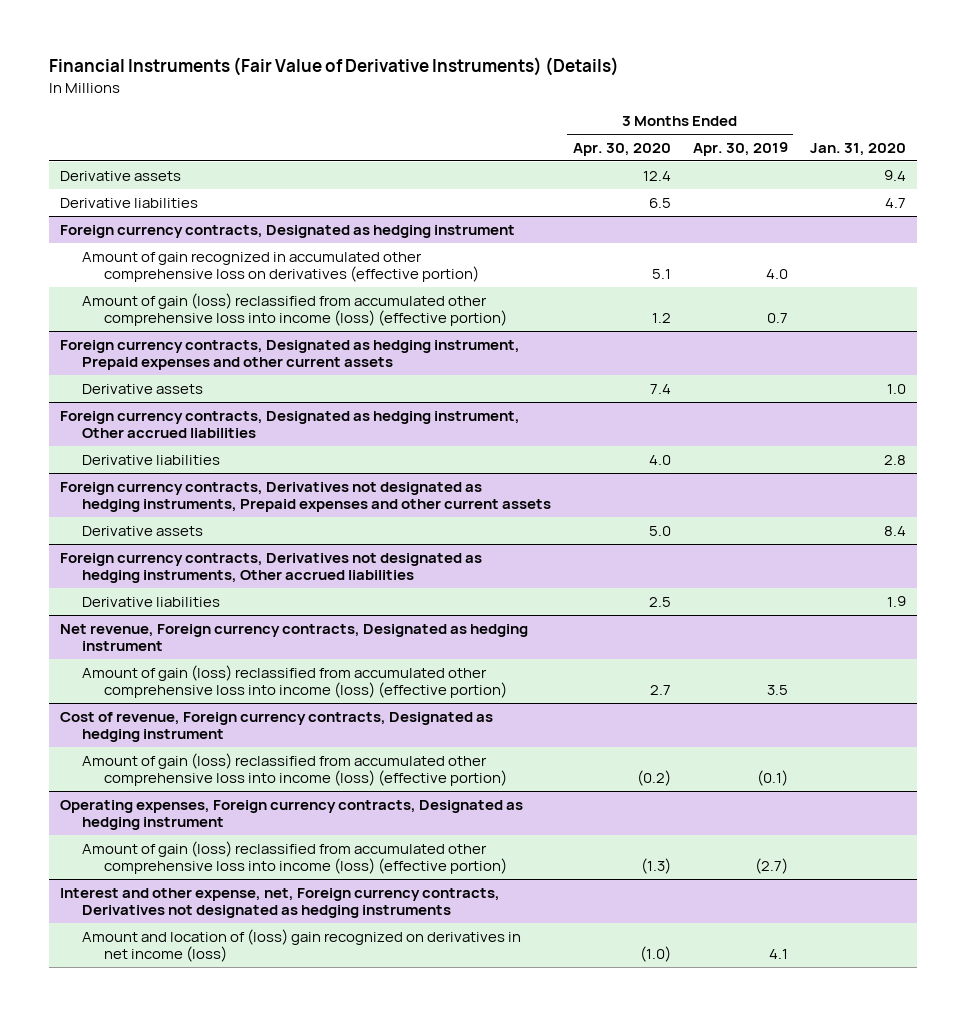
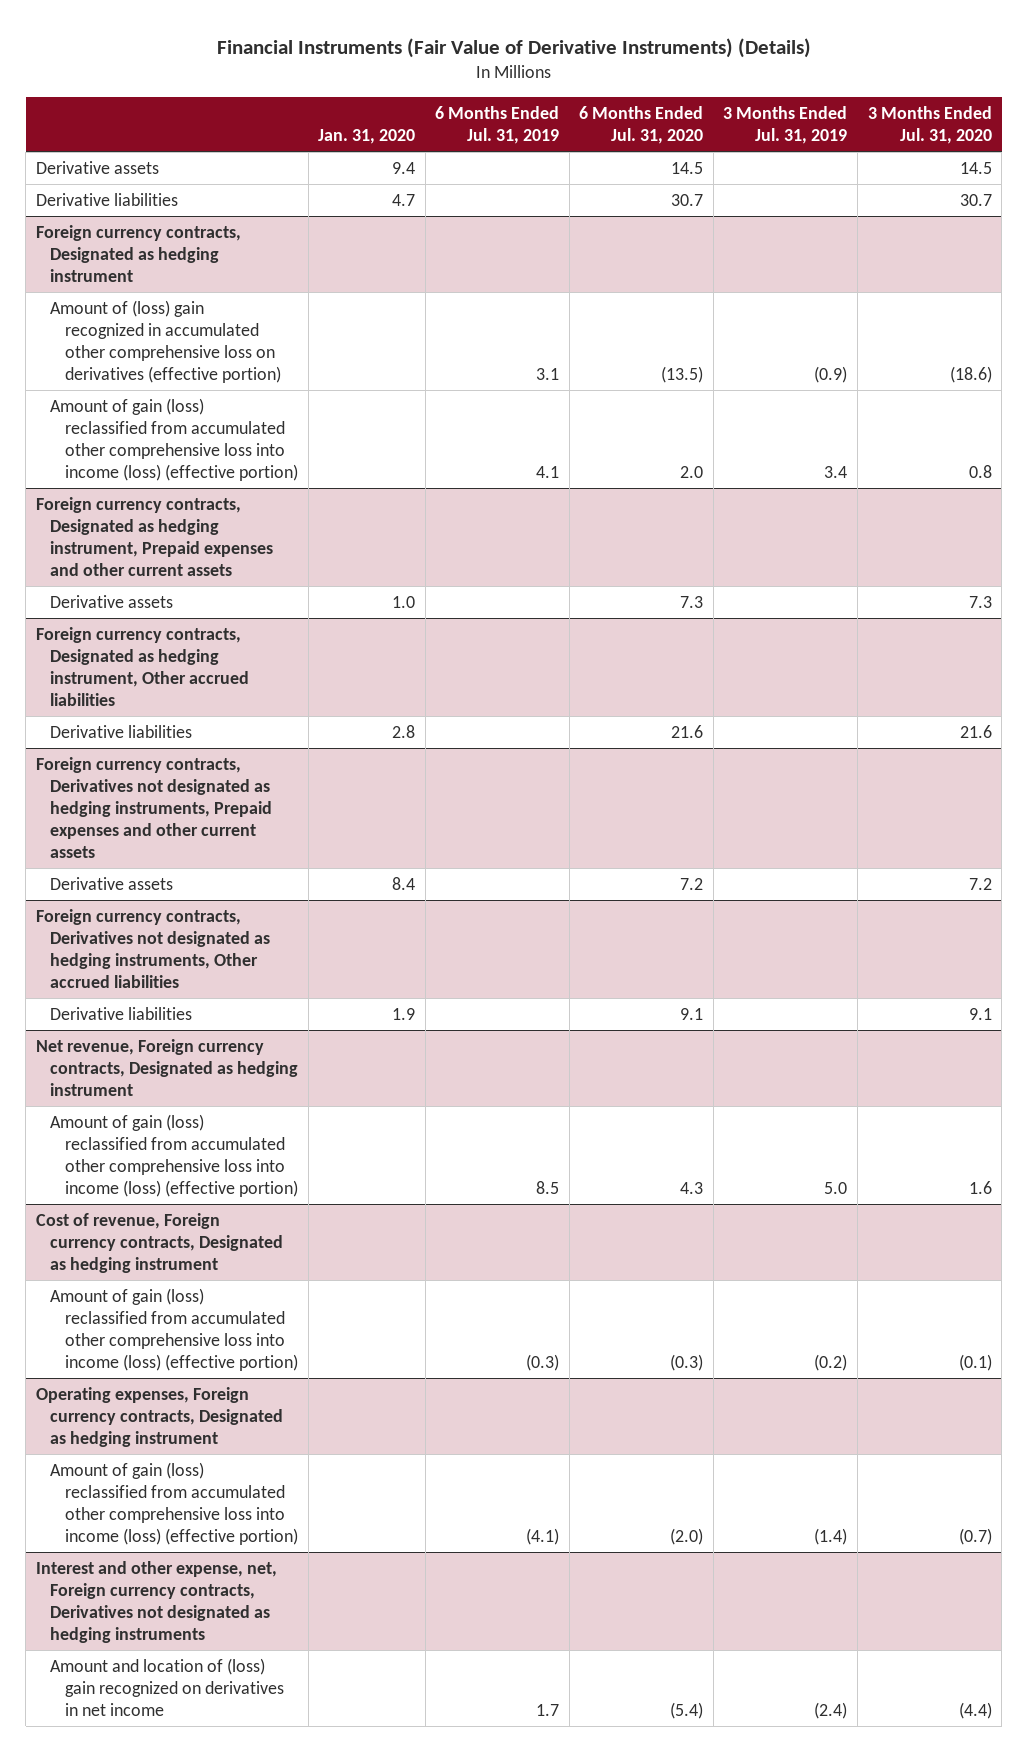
- | 3 Months Ended Apr. 30, 2020 | 3 Months Ended Apr. 30, 2019 | Jan. 31, 2020
+ | Jan. 31, 2020 | 6 Months Ended Jul. 31, 2019 | 6 Months Ended Jul. 31, 2020 | 3 Months Ended Jul. 31, 2019 | 3 Months Ended Jul. 31, 2020
@ Foreign currency contracts, Designated as hedging instrument
- Amount of gain recognized in accumulated other comprehensive loss on derivatives (effective portion) | 5.1 | 4.0 |
+ Amount of (loss) gain recognized in accumulated other comprehensive loss on derivatives (effective portion) | | 3.1 | (13.5) | (0.9) | (18.6)
@ Interest and other expense, net, Foreign currency contracts, Derivatives not designated as hedging instruments
- Amount and location of (loss) gain recognized on derivatives in net income (loss) | (1.0) | 4.1 |
+ Amount and location of (loss) gain recognized on derivatives in net income | | 1.7 | (5.4) | (2.4) | (4.4)

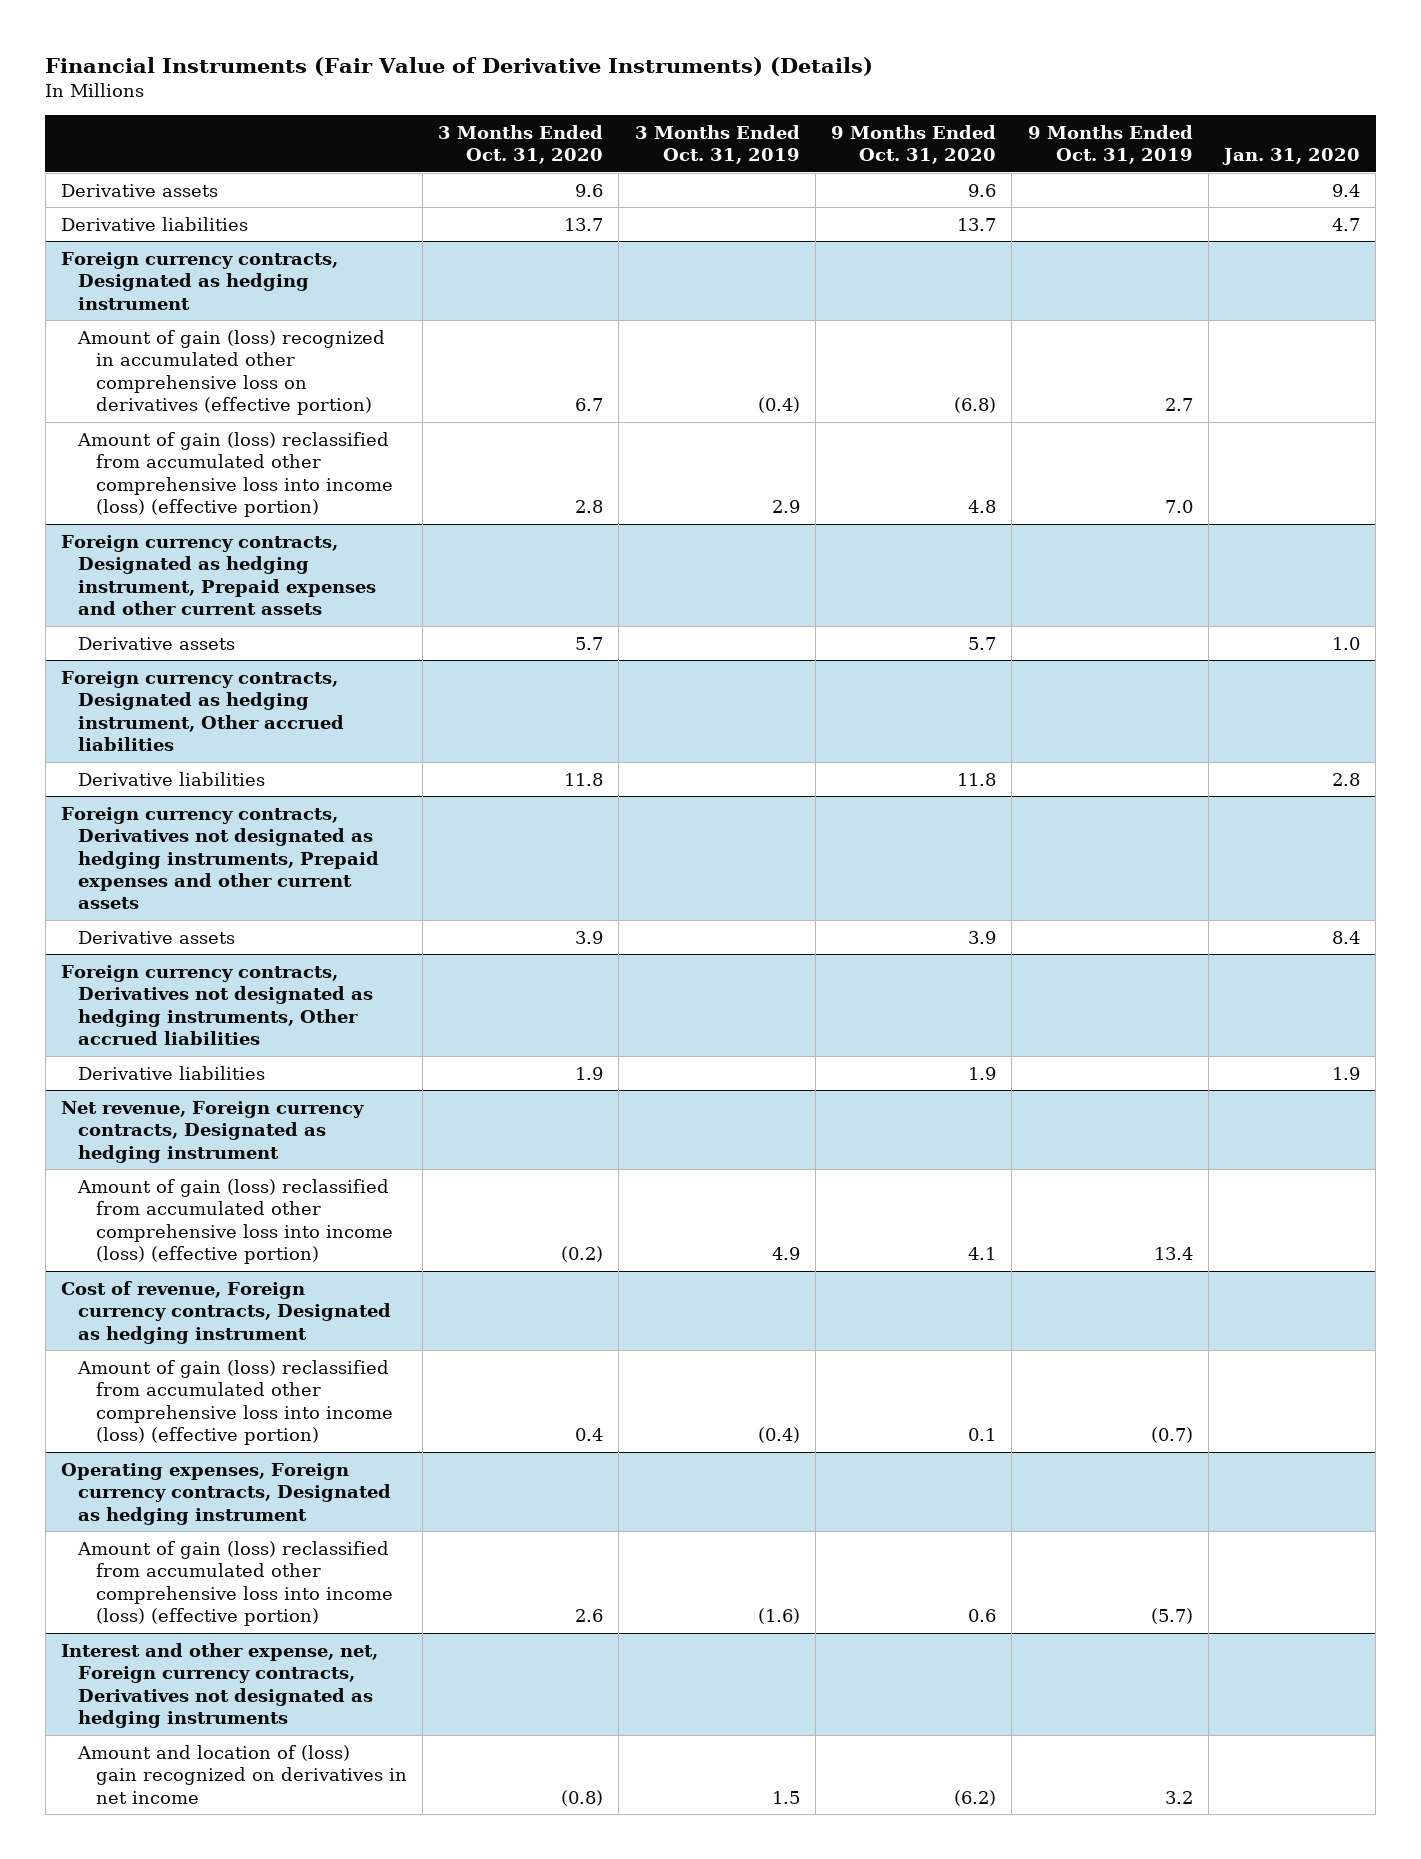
- | Jan. 31, 2020 | 6 Months Ended Jul. 31, 2019 | 6 Months Ended Jul. 31, 2020 | 3 Months Ended Jul. 31, 2019 | 3 Months Ended Jul. 31, 2020
+ | 3 Months Ended Oct. 31, 2020 | 3 Months Ended Oct. 31, 2019 | 9 Months Ended Oct. 31, 2020 | 9 Months Ended Oct. 31, 2019 | Jan. 31, 2020
@ Foreign currency contracts, Designated as hedging instrument
- Amount of (loss) gain recognized in accumulated other comprehensive loss on derivatives (effective portion) | | 3.1 | (13.5) | (0.9) | (18.6)
+ Amount of gain (loss) recognized in accumulated other comprehensive loss on derivatives (effective portion) | 6.7 | (0.4) | (6.8) | 2.7 |

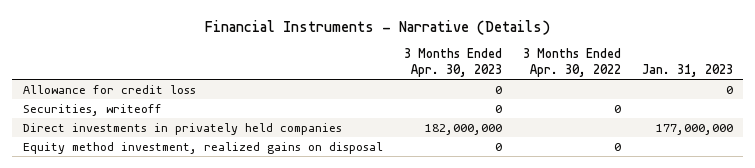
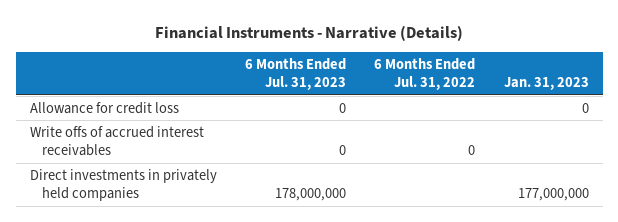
- | 3 Months Ended Apr. 30, 2023 | 3 Months Ended Apr. 30, 2022 | Jan. 31, 2023
+ | 6 Months Ended Jul. 31, 2023 | 6 Months Ended Jul. 31, 2022 | Jan. 31, 2023
- Securities, writeoff | 0 | 0 |
+ Write offs of accrued interest receivables | 0 | 0 |
- Equity method investment, realized gains on disposal | 0 | 0 |

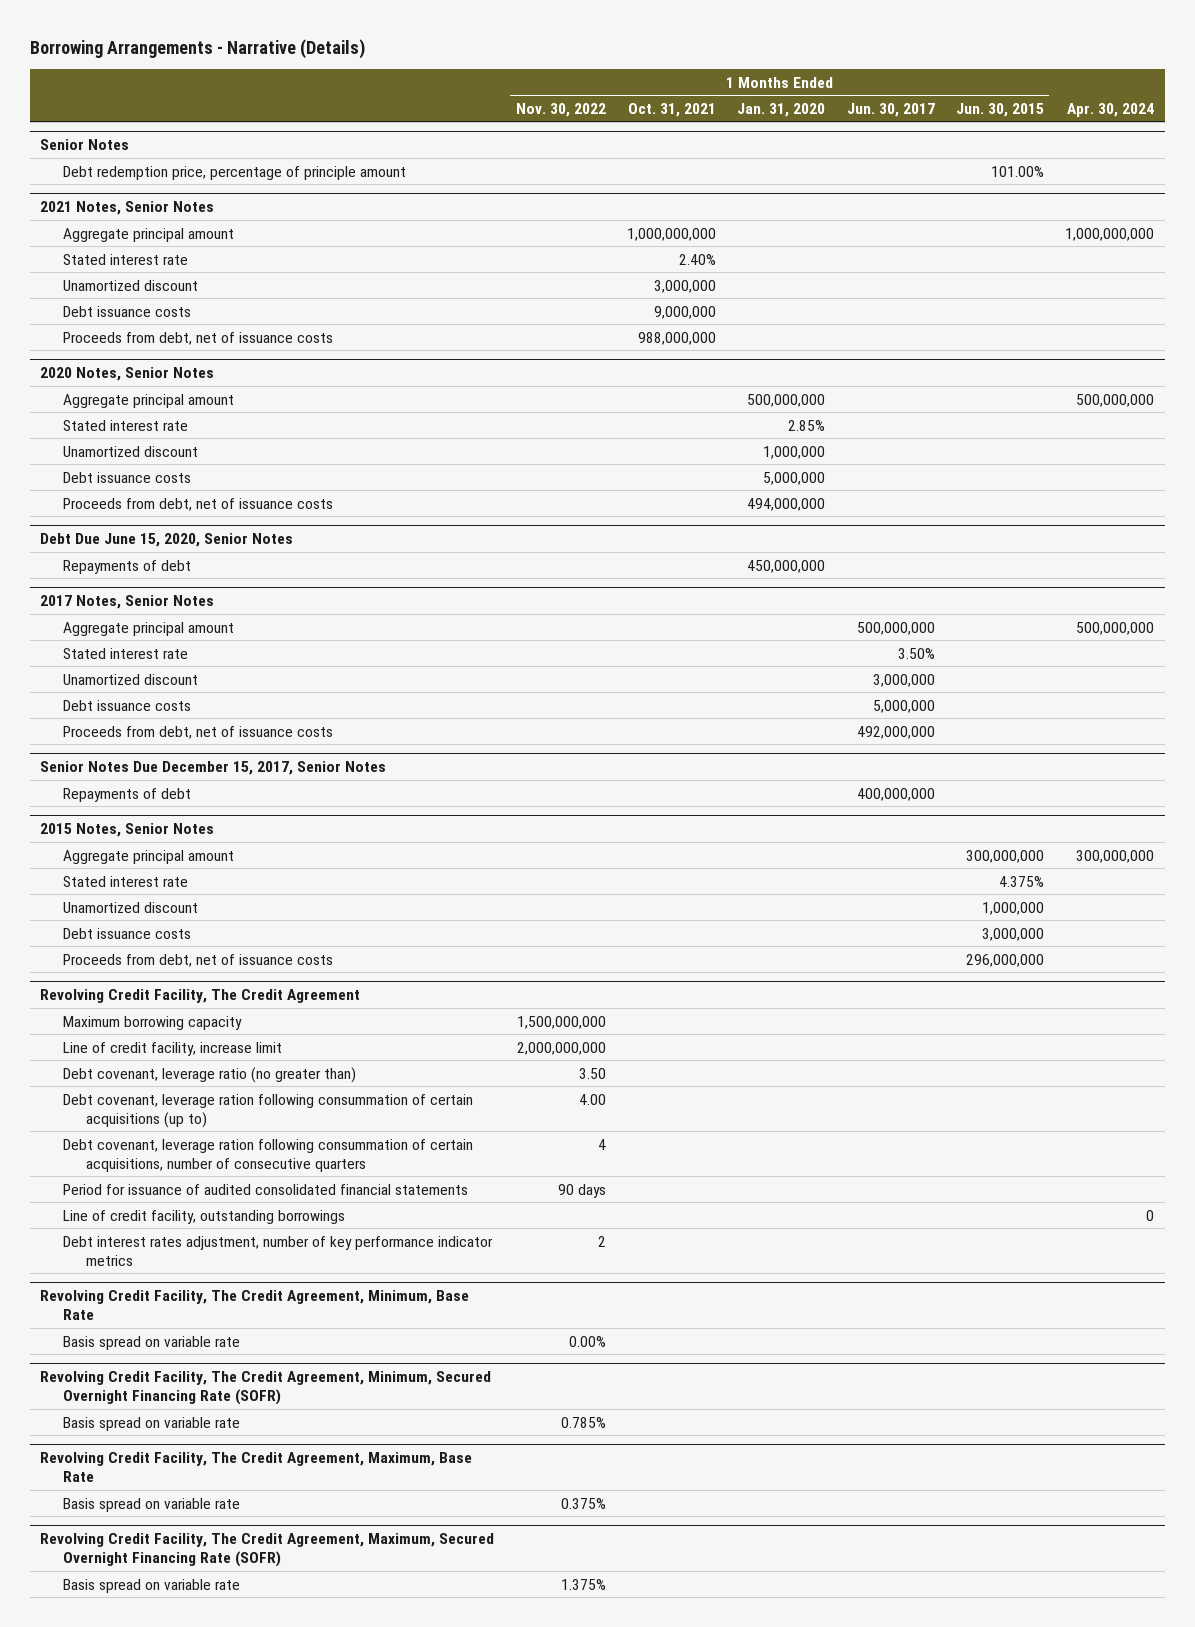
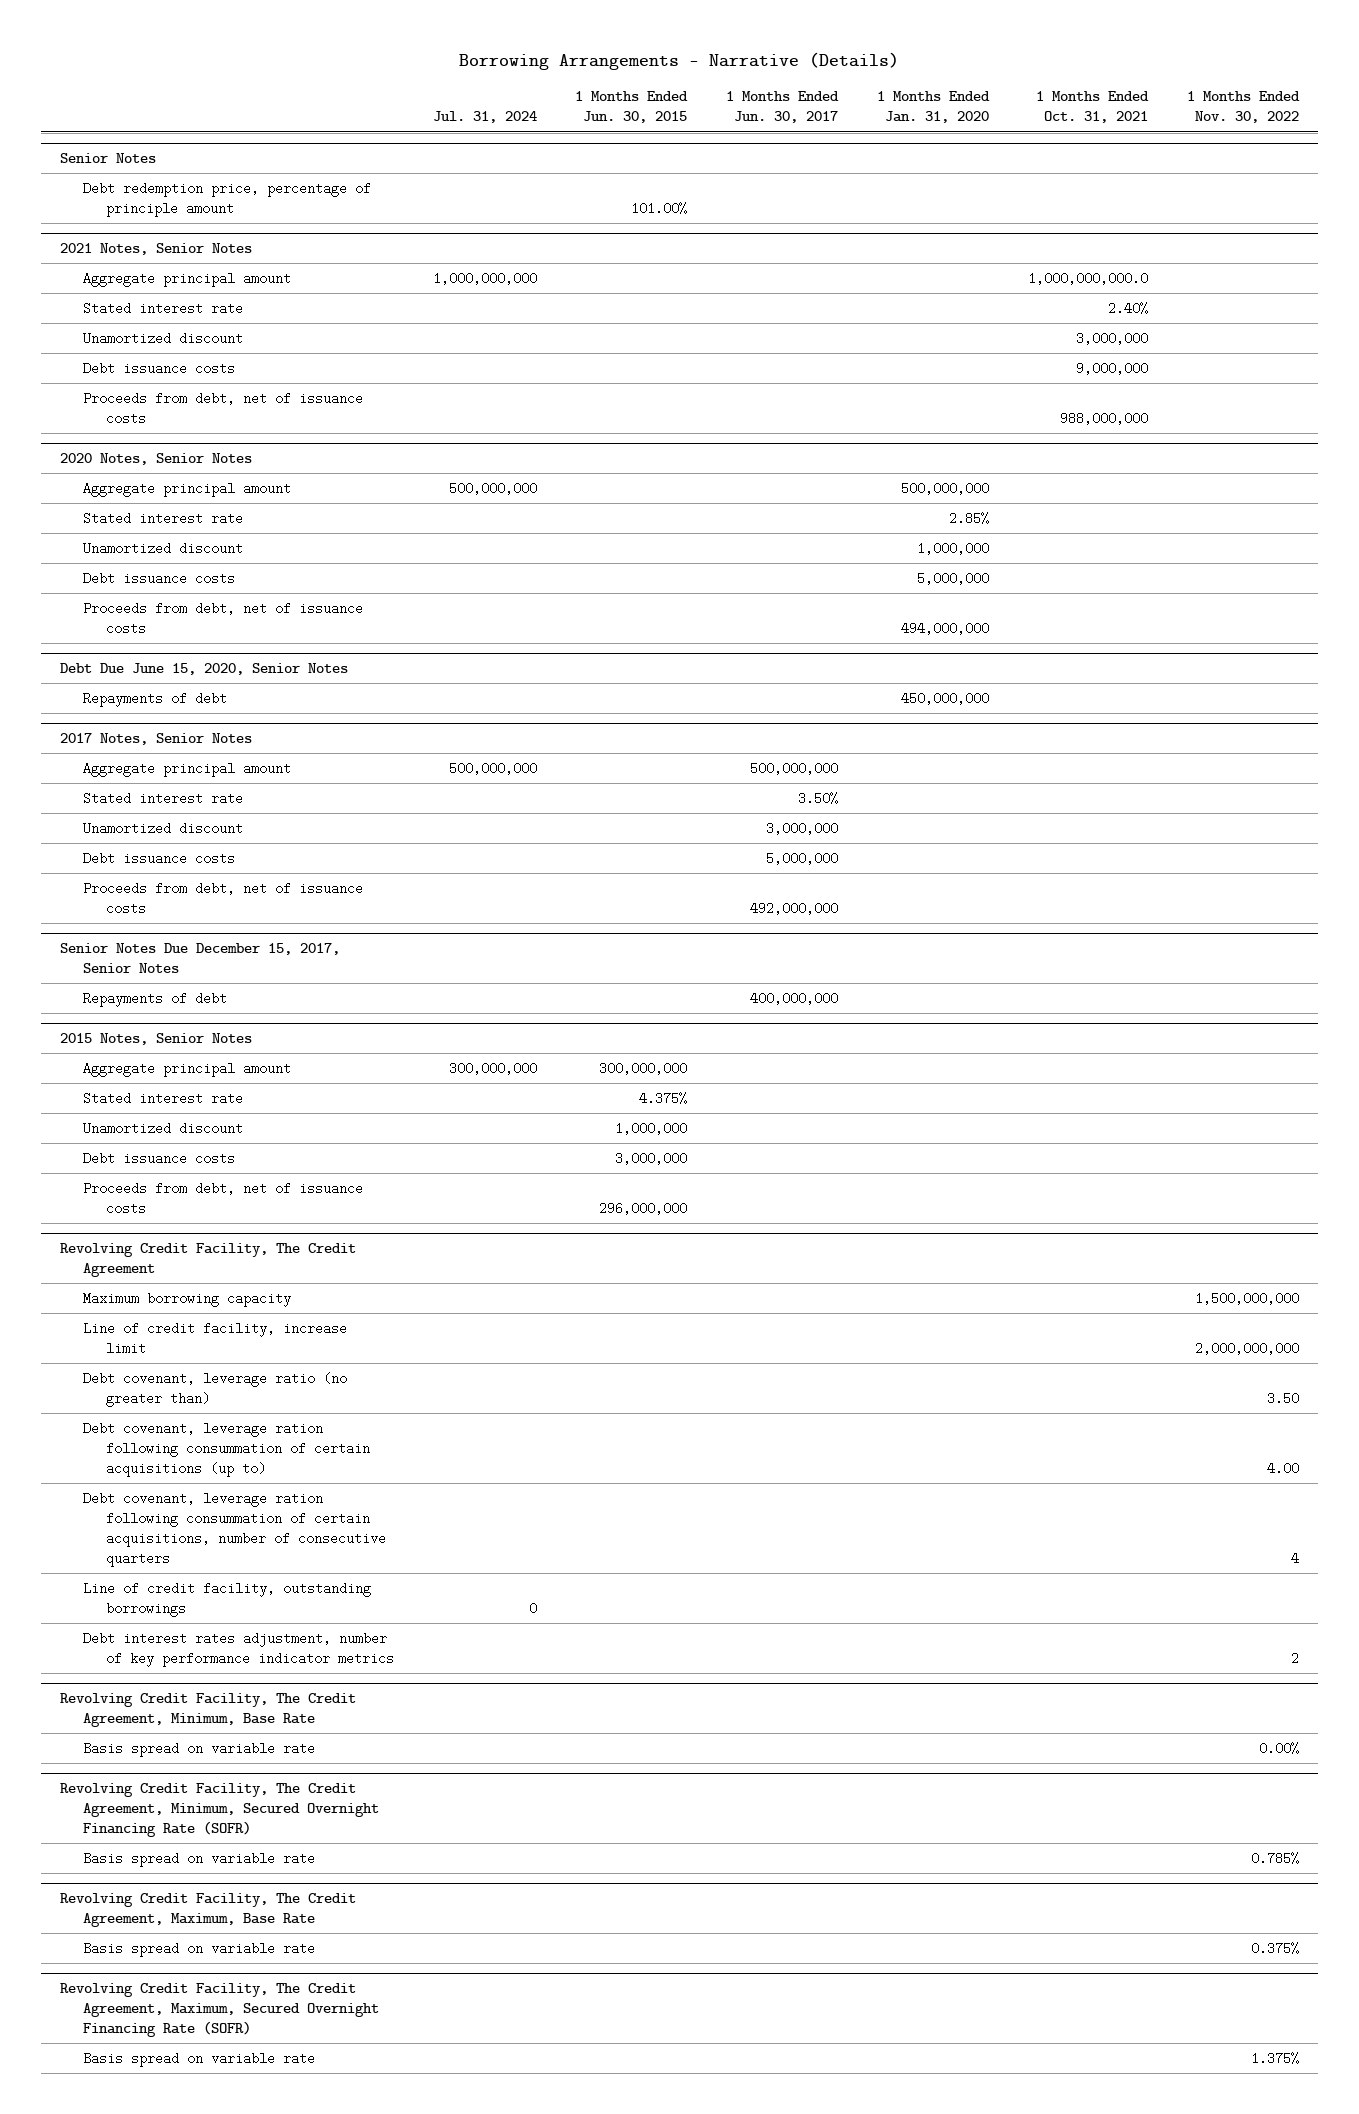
- | 1 Months Ended Nov. 30, 2022 | 1 Months Ended Oct. 31, 2021 | 1 Months Ended Jan. 31, 2020 | 1 Months Ended Jun. 30, 2017 | 1 Months Ended Jun. 30, 2015 | Apr. 30, 2024
+ | Jul. 31, 2024 | 1 Months Ended Jun. 30, 2015 | 1 Months Ended Jun. 30, 2017 | 1 Months Ended Jan. 31, 2020 | 1 Months Ended Oct. 31, 2021 | 1 Months Ended Nov. 30, 2022
@ 2021 Notes, Senior Notes
- Aggregate principal amount | | 1,000,000,000 | | | | 1,000,000,000
+ Aggregate principal amount | 1,000,000,000 | | | | 1,000,000,000.0 |
@ Revolving Credit Facility, The Credit Agreement
- Period for issuance of audited consolidated financial statements | 90 days | | | | |

